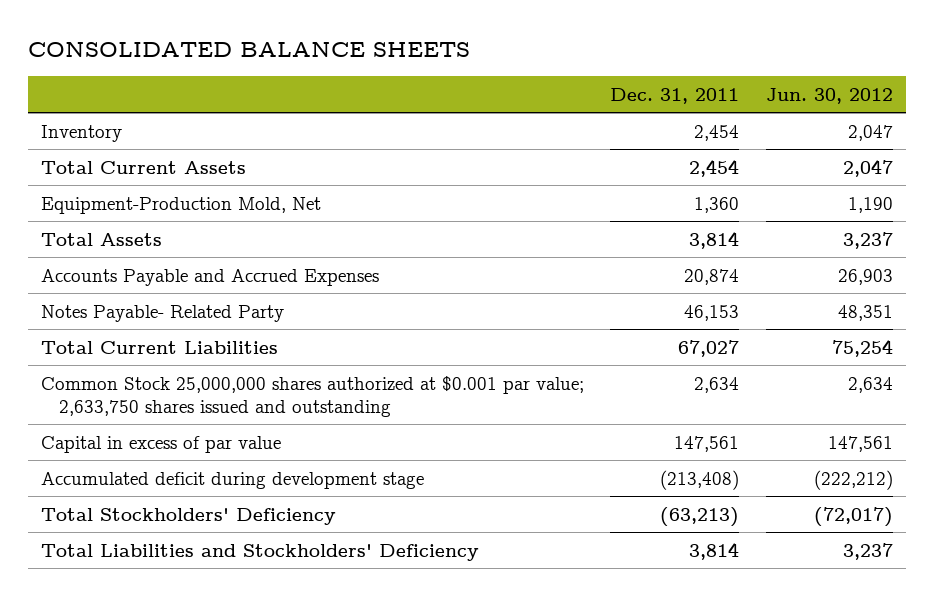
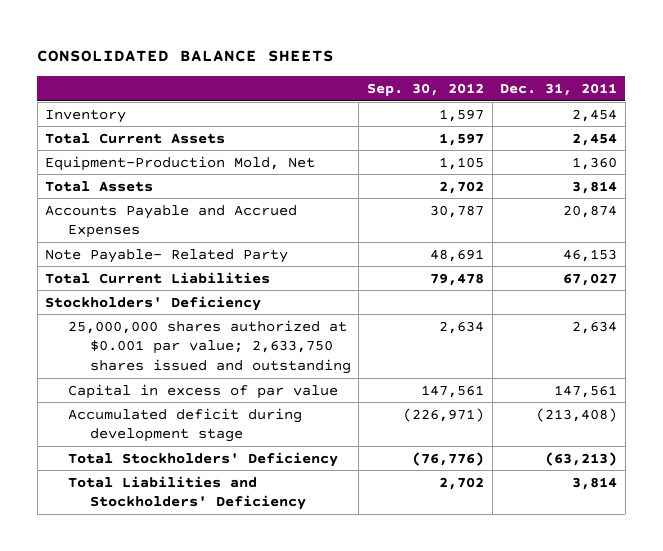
- | Dec. 31, 2011 | Jun. 30, 2012
+ | Sep. 30, 2012 | Dec. 31, 2011
- Notes Payable- Related Party | 46,153 | 48,351
+ Note Payable- Related Party | 48,691 | 46,153
- Common Stock 25,000,000 shares authorized at $0.001 par value; 2,633,750 shares issued and outstanding | 2,634 | 2,634
+ Stockholders' Deficiency
+ 25,000,000 shares authorized at $0.001 par value; 2,633,750 shares issued and outstanding | 2,634 | 2,634

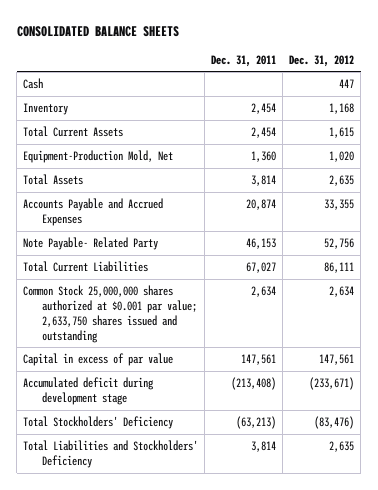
- | Sep. 30, 2012 | Dec. 31, 2011
+ | Dec. 31, 2011 | Dec. 31, 2012
+ Cash | | 447
- Stockholders' Deficiency
- 25,000,000 shares authorized at $0.001 par value; 2,633,750 shares issued and outstanding | 2,634 | 2,634
+ Common Stock 25,000,000 shares authorized at $0.001 par value; 2,633,750 shares issued and outstanding | 2,634 | 2,634

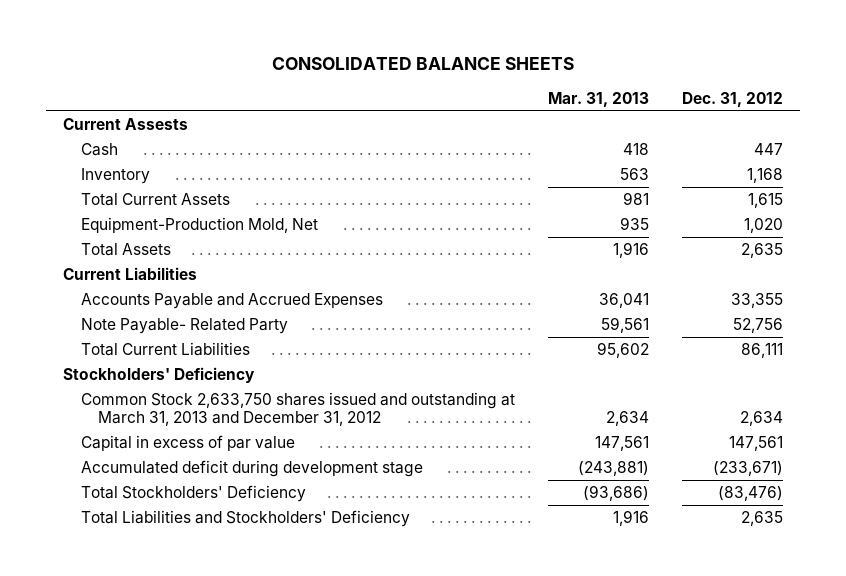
- | Dec. 31, 2011 | Dec. 31, 2012
+ | Mar. 31, 2013 | Dec. 31, 2012
+ Current Assests
+ Current Liabilities
- Common Stock 25,000,000 shares authorized at $0.001 par value; 2,633,750 shares issued and outstanding | 2,634 | 2,634
+ Stockholders' Deficiency
+ Common Stock 2,633,750 shares issued and outstanding at March 31, 2013 and December 31, 2012 | 2,634 | 2,634

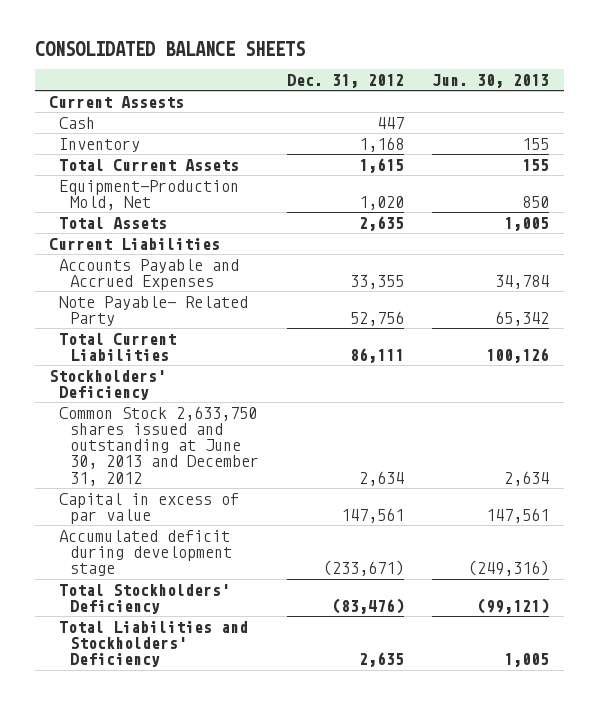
- | Mar. 31, 2013 | Dec. 31, 2012
+ | Dec. 31, 2012 | Jun. 30, 2013
- Common Stock 2,633,750 shares issued and outstanding at March 31, 2013 and December 31, 2012 | 2,634 | 2,634
+ Common Stock 2,633,750 shares issued and outstanding at June 30, 2013 and December 31, 2012 | 2,634 | 2,634

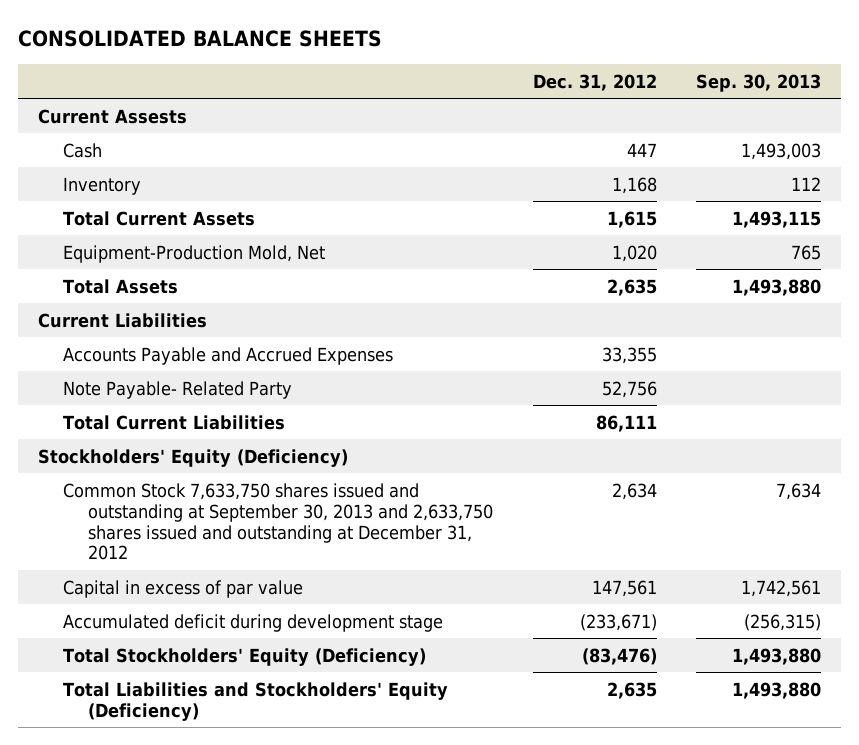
- | Dec. 31, 2012 | Jun. 30, 2013
+ | Dec. 31, 2012 | Sep. 30, 2013
- Stockholders' Deficiency
- Common Stock 2,633,750 shares issued and outstanding at June 30, 2013 and December 31, 2012 | 2,634 | 2,634
+ Stockholders' Equity (Deficiency)
+ Common Stock 7,633,750 shares issued and outstanding at September 30, 2013 and 2,633,750 shares issued and outstanding at December 31, 2012 | 2,634 | 7,634
- Total Stockholders' Deficiency | (83,476) | (99,121)
- Total Liabilities and Stockholders' Deficiency | 2,635 | 1,005
+ Total Stockholders' Equity (Deficiency) | (83,476) | 1,493,880
+ Total Liabilities and Stockholders' Equity (Deficiency) | 2,635 | 1,493,880

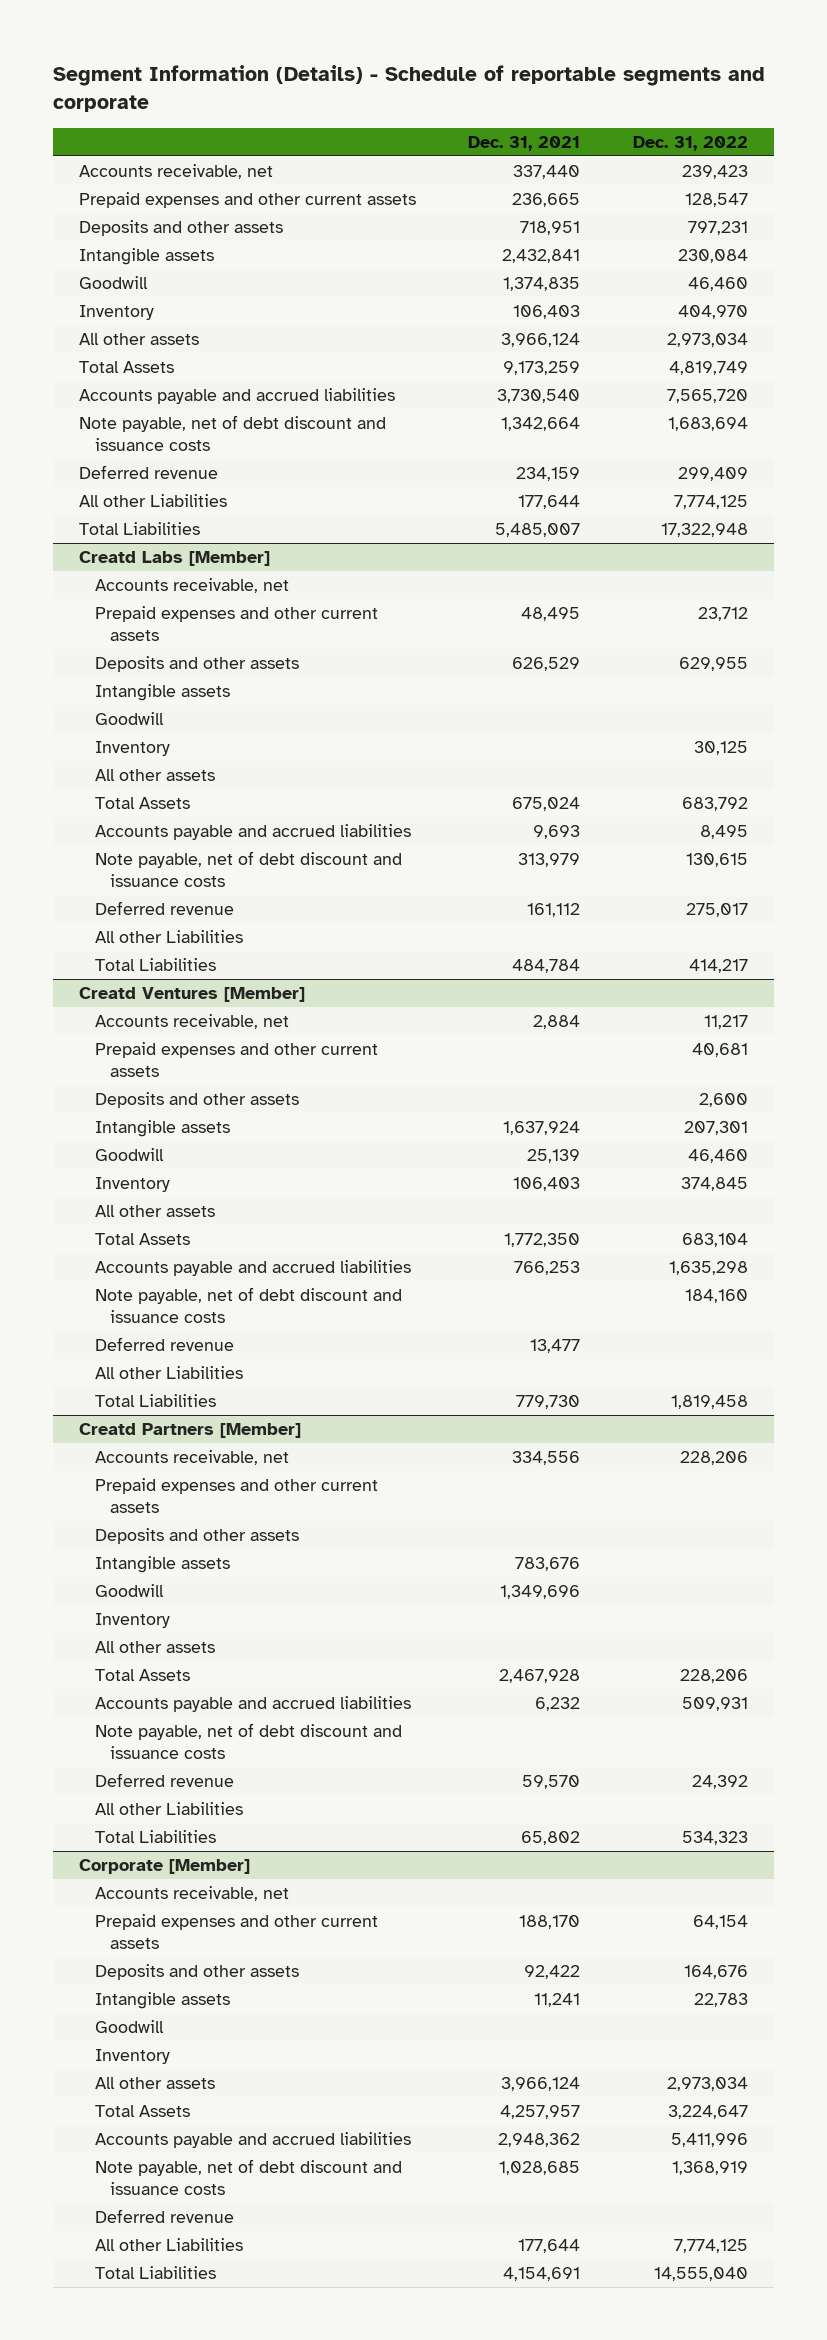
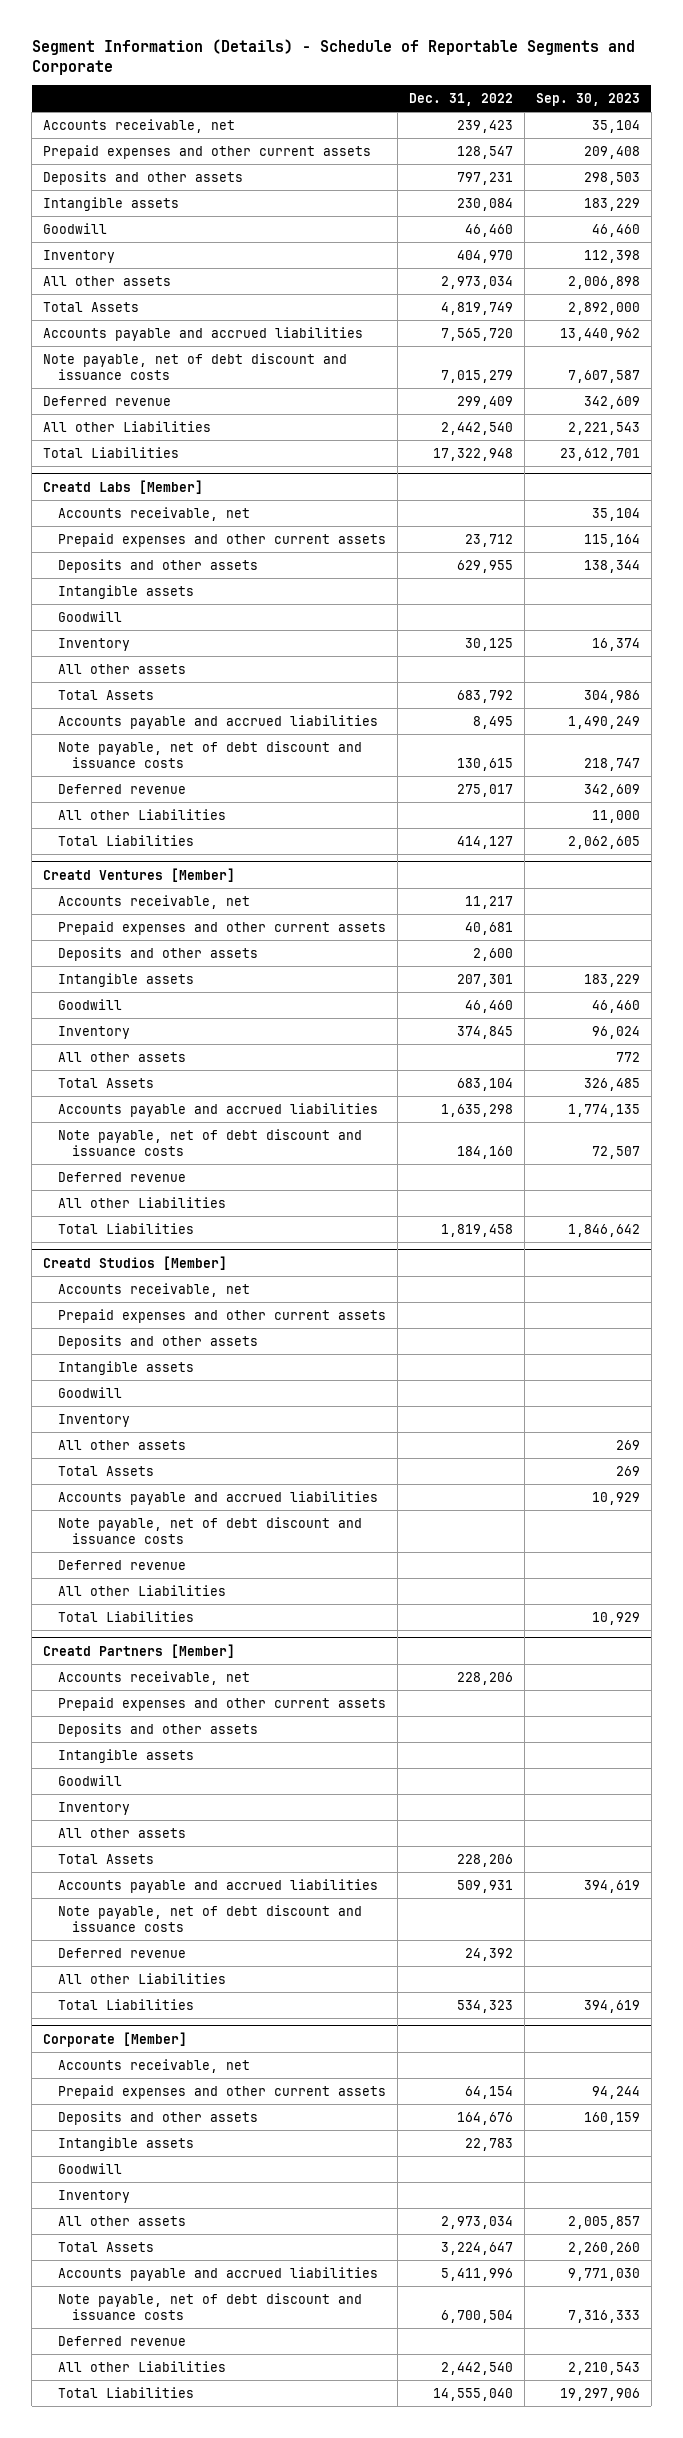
- Segment Information (Details) - Schedule of reportable segments and corporate
+ Segment Information (Details) - Schedule of Reportable Segments and Corporate
- | Dec. 31, 2021 | Dec. 31, 2022
+ | Dec. 31, 2022 | Sep. 30, 2023
- Note payable, net of debt discount and issuance costs | 1,342,664 | 1,683,694
+ Note payable, net of debt discount and issuance costs | 7,015,279 | 7,607,587
- All other Liabilities | 177,644 | 7,774,125
+ All other Liabilities | 2,442,540 | 2,221,543
@ Creatd Labs [Member]
- Total Liabilities | 484,784 | 414,217
+ Total Liabilities | 414,127 | 2,062,605
+ Creatd Studios [Member]
+ Accounts receivable, net
+ Prepaid expenses and other current assets
+ Deposits and other assets
+ Intangible assets
+ Goodwill
+ Inventory
+ All other assets | | 269
+ Total Assets | | 269
+ Accounts payable and accrued liabilities | | 10,929
+ Note payable, net of debt discount and issuance costs
+ Deferred revenue
+ All other Liabilities
+ Total Liabilities | | 10,929
@ Corporate [Member]
- Note payable, net of debt discount and issuance costs | 1,028,685 | 1,368,919
+ Note payable, net of debt discount and issuance costs | 6,700,504 | 7,316,333
- All other Liabilities | 177,644 | 7,774,125
+ All other Liabilities | 2,442,540 | 2,210,543

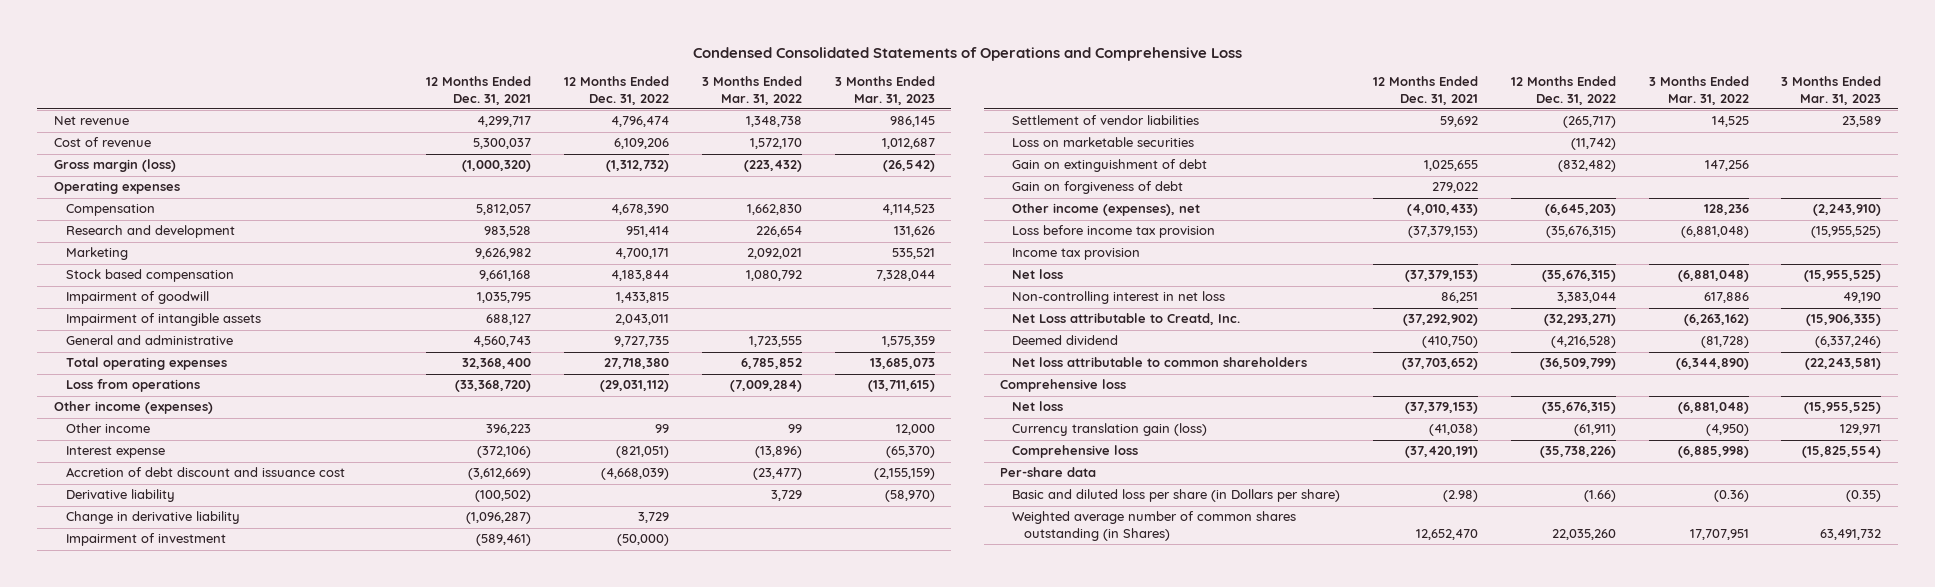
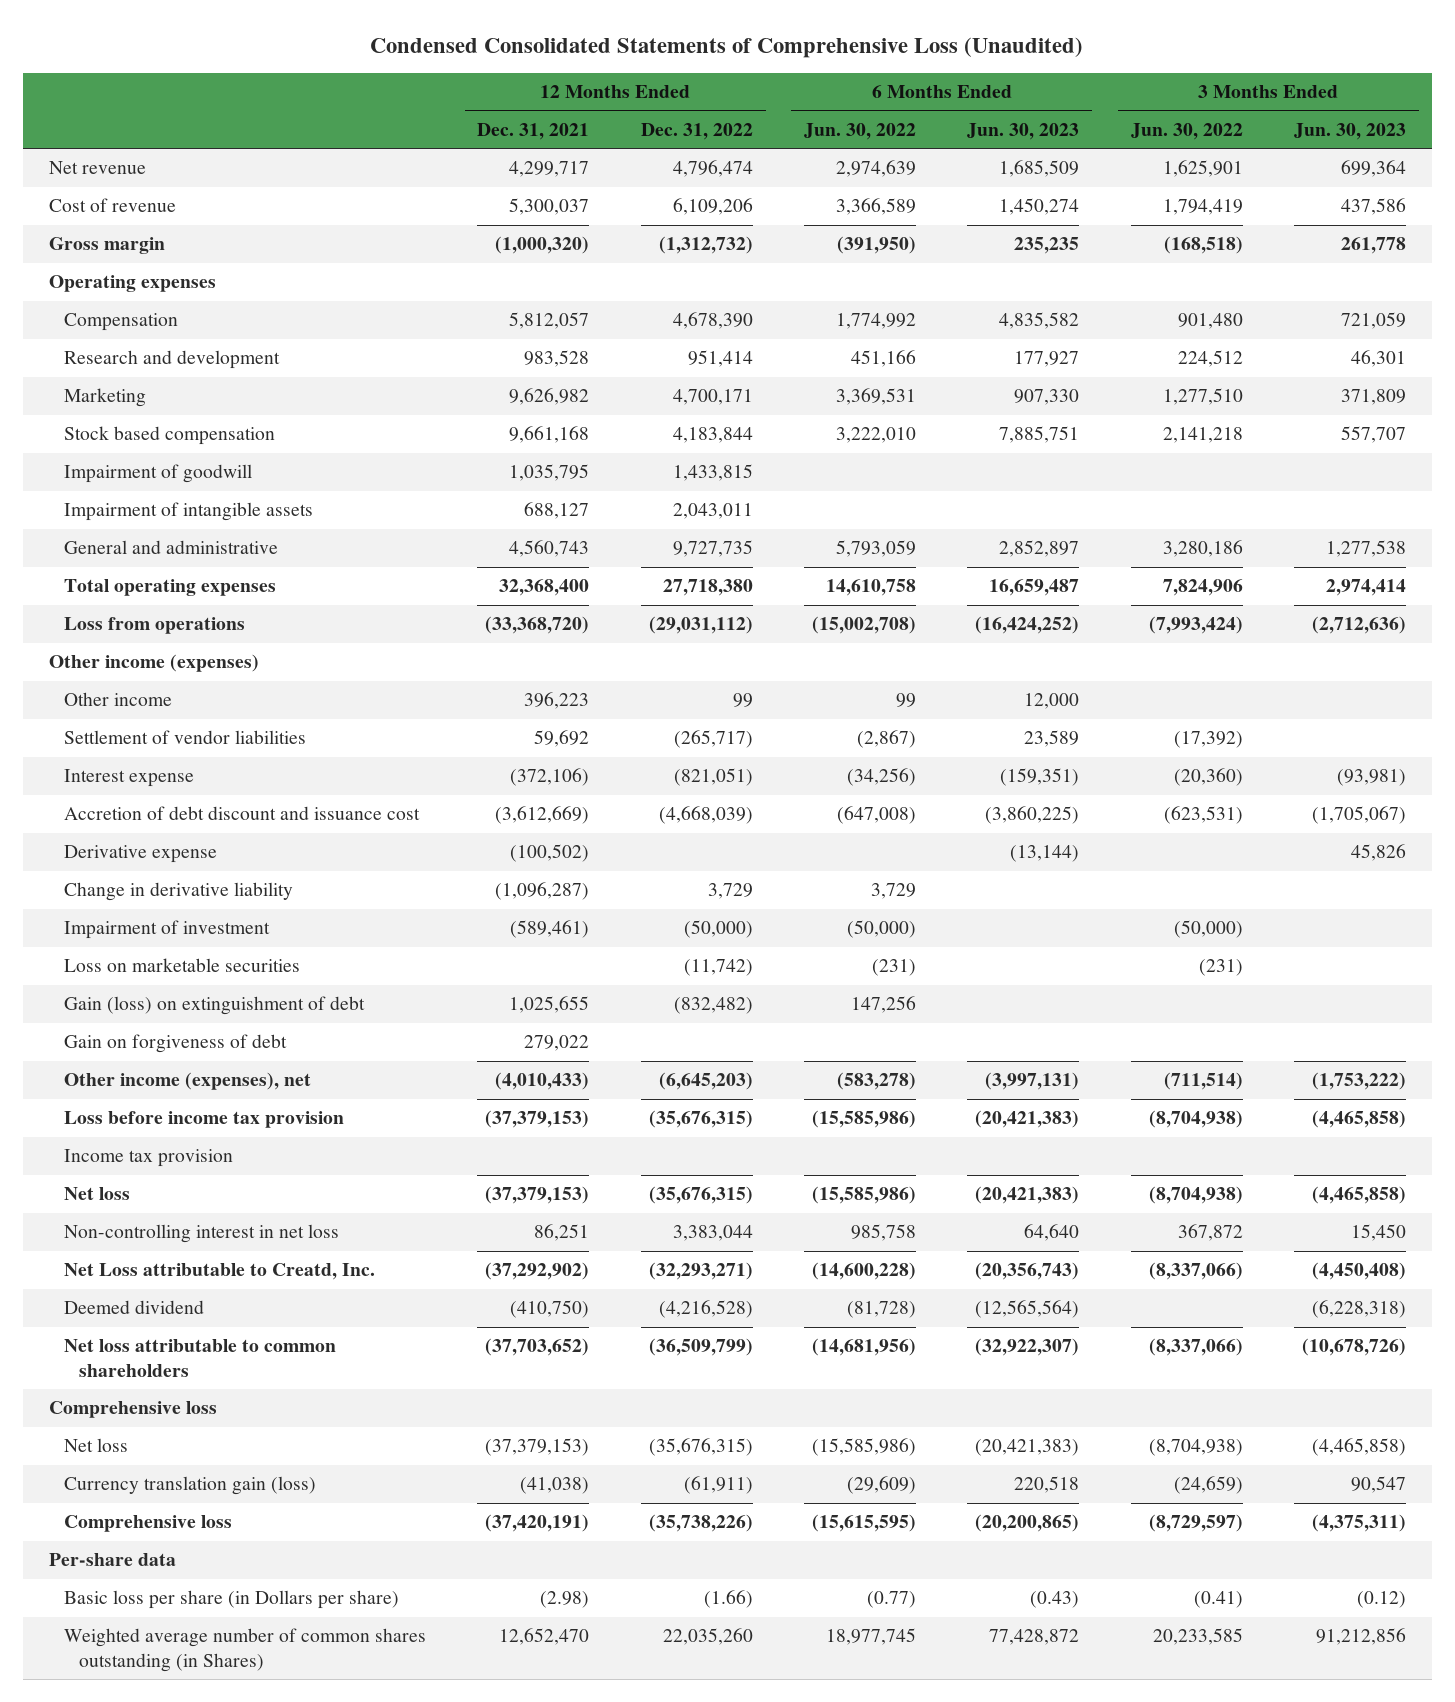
- Condensed Consolidated Statements of Operations and Comprehensive Loss
+ Condensed Consolidated Statements of Comprehensive Loss (Unaudited)
- | 12 Months Ended Dec. 31, 2021 | 12 Months Ended Dec. 31, 2022 | 3 Months Ended Mar. 31, 2022 | 3 Months Ended Mar. 31, 2023
+ | 12 Months Ended Dec. 31, 2021 | 12 Months Ended Dec. 31, 2022 | 6 Months Ended Jun. 30, 2022 | 6 Months Ended Jun. 30, 2023 | 3 Months Ended Jun. 30, 2022 | 3 Months Ended Jun. 30, 2023
- Gross margin (loss) | (1,000,320) | (1,312,732) | (223,432) | (26,542)
+ Gross margin | (1,000,320) | (1,312,732) | (391,950) | 235,235 | (168,518) | 261,778
moved up: Settlement of vendor liabilities | 59,692 | (265,717) | (2,867) | 23,589 | (17,392) |
- Derivative liability | (100,502) | | 3,729 | (58,970)
+ Derivative expense | (100,502) | | | (13,144) | | 45,826
- Gain on extinguishment of debt | 1,025,655 | (832,482) | 147,256 |
+ Gain (loss) on extinguishment of debt | 1,025,655 | (832,482) | 147,256 | | |
- Basic and diluted loss per share (in Dollars per share) | (2.98) | (1.66) | (0.36) | (0.35)
+ Basic loss per share (in Dollars per share) | (2.98) | (1.66) | (0.77) | (0.43) | (0.41) | (0.12)

